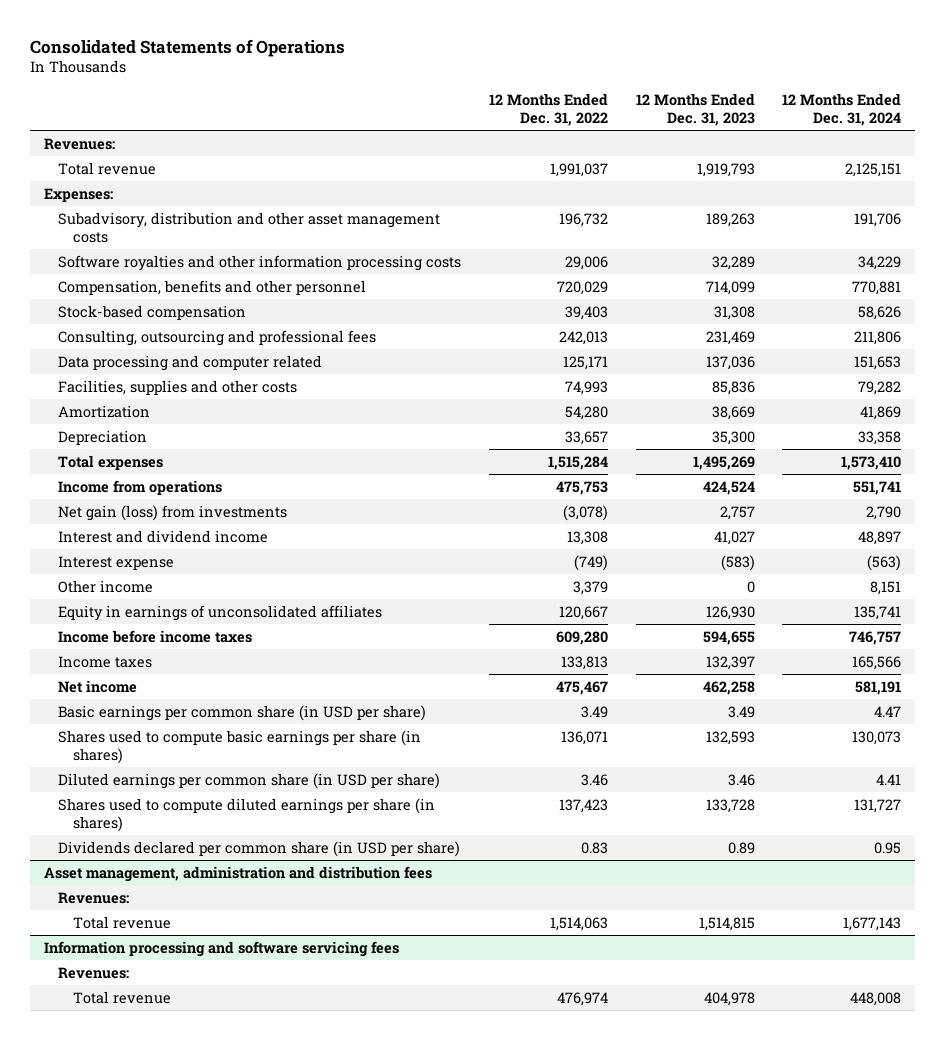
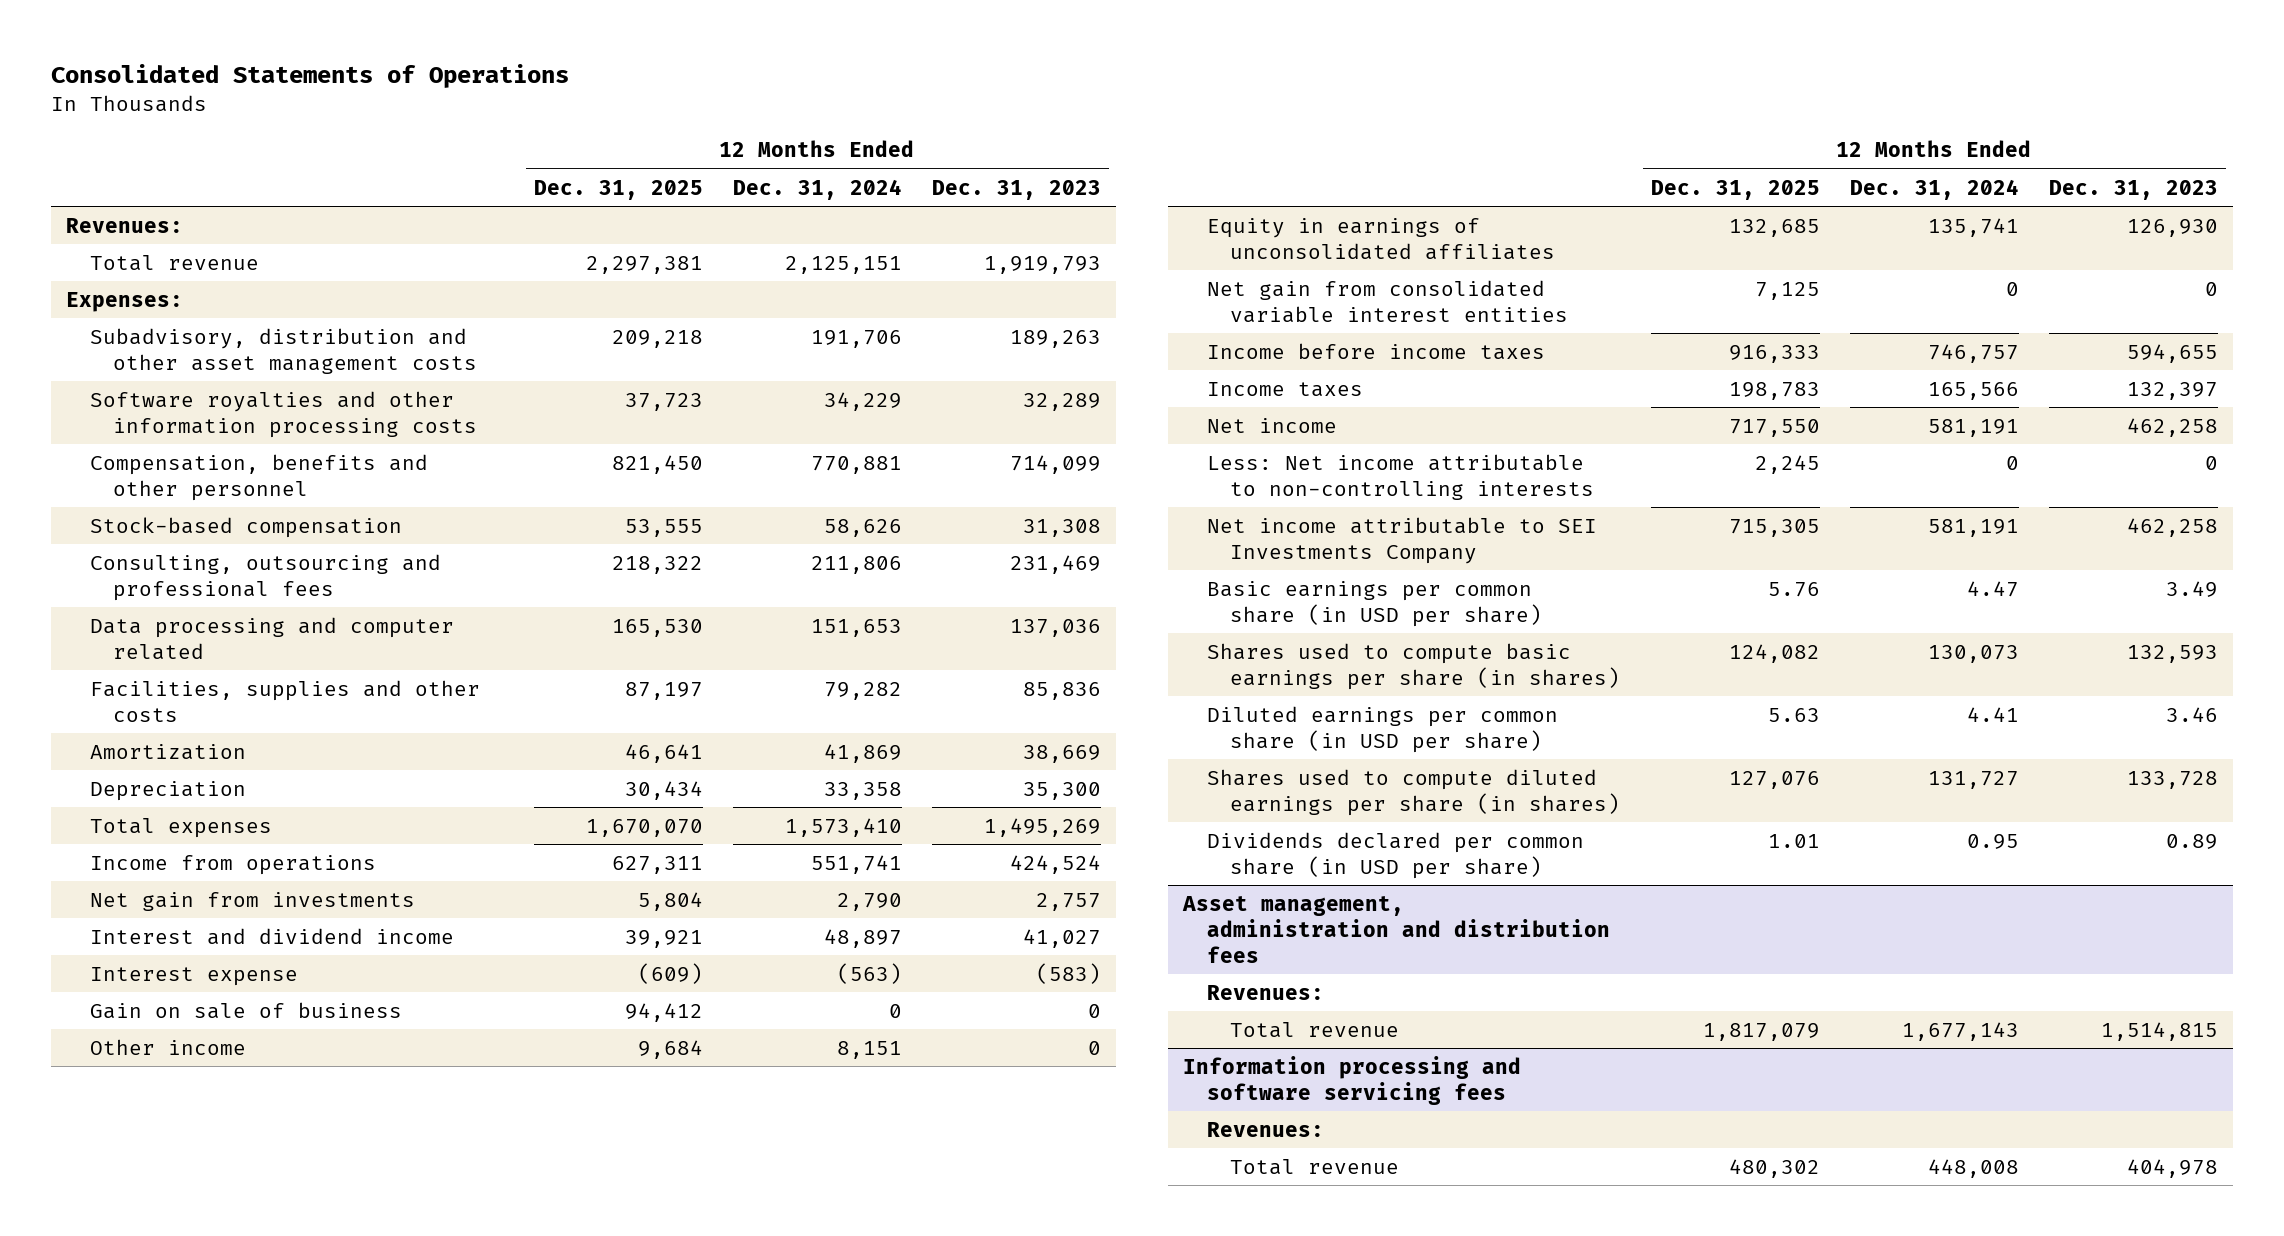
- | 12 Months Ended Dec. 31, 2022 | 12 Months Ended Dec. 31, 2023 | 12 Months Ended Dec. 31, 2024
+ | 12 Months Ended Dec. 31, 2025 | 12 Months Ended Dec. 31, 2024 | 12 Months Ended Dec. 31, 2023
- Net gain (loss) from investments | (3,078) | 2,757 | 2,790
+ Net gain from investments | 5,804 | 2,790 | 2,757
+ Gain on sale of business | 94,412 | 0 | 0
+ Net gain from consolidated variable interest entities | 7,125 | 0 | 0
+ Less: Net income attributable to non-controlling interests | 2,245 | 0 | 0
+ Net income attributable to SEI Investments Company | 715,305 | 581,191 | 462,258

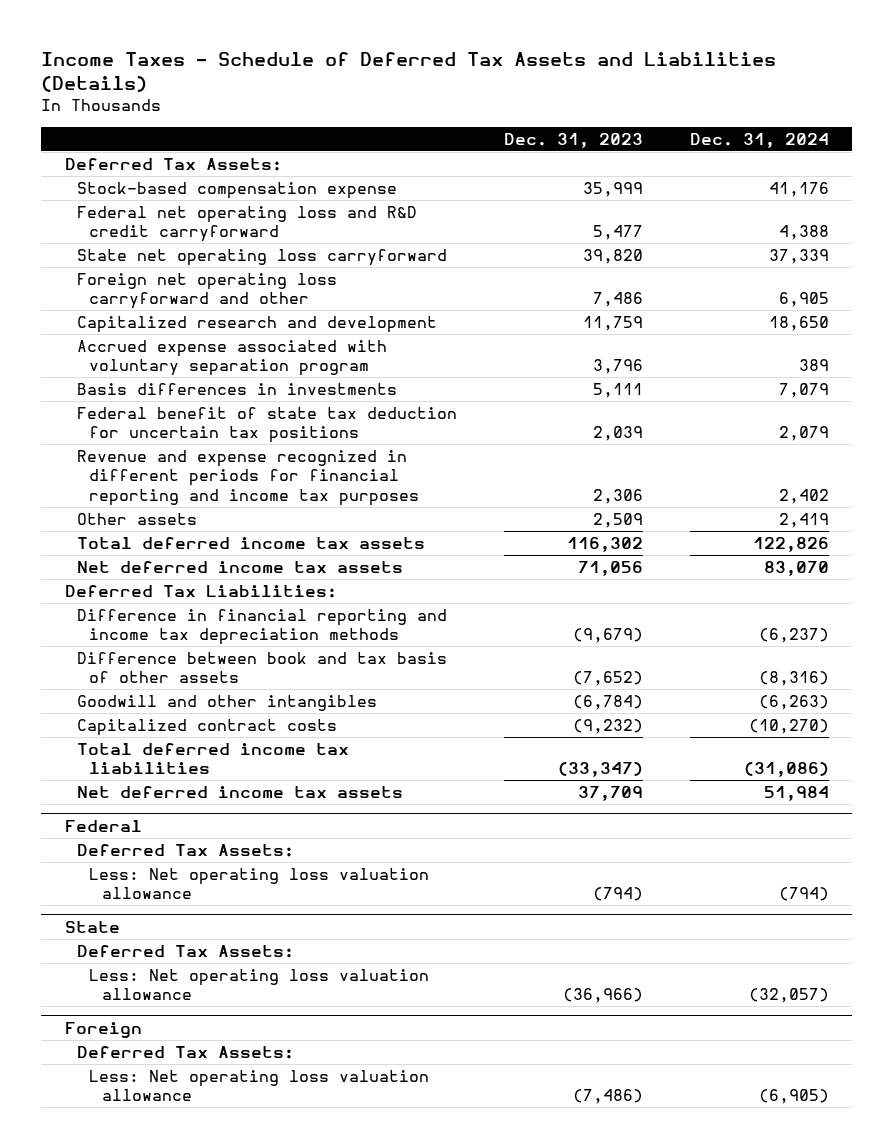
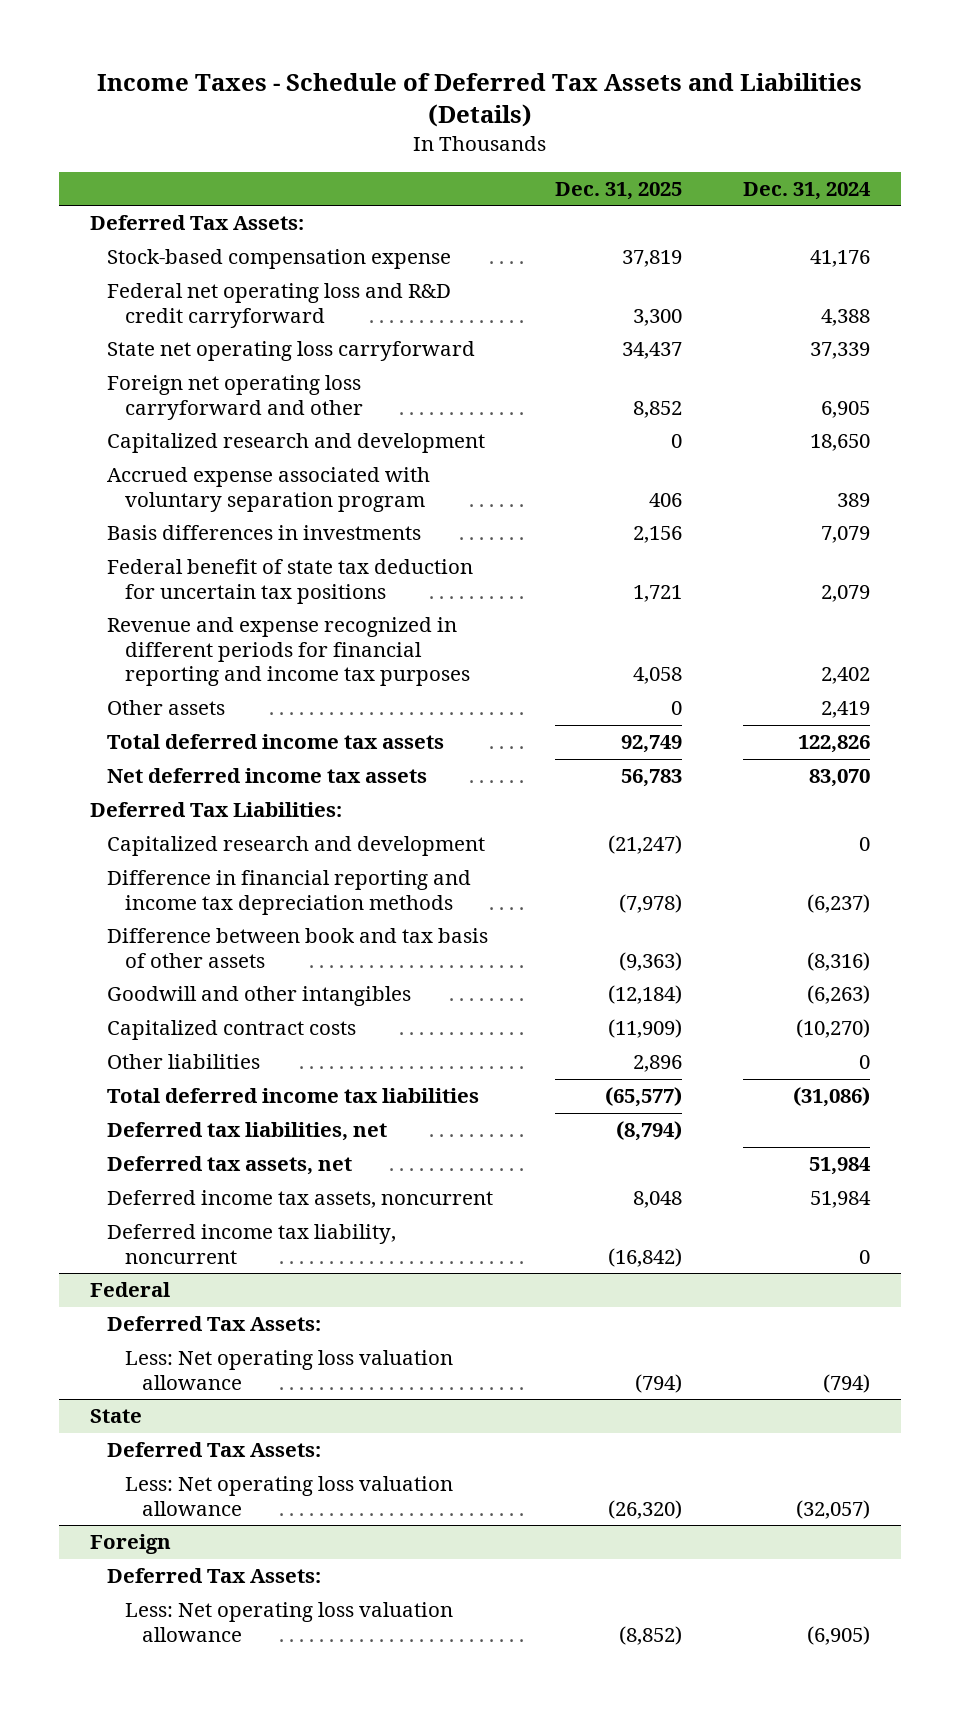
- | Dec. 31, 2023 | Dec. 31, 2024
+ | Dec. 31, 2025 | Dec. 31, 2024
+ Capitalized research and development | (21,247) | 0
+ Other liabilities | 2,896 | 0
- Net deferred income tax assets | 37,709 | 51,984
+ Deferred tax liabilities, net | (8,794) |
+ Deferred tax assets, net | | 51,984
+ Deferred income tax assets, noncurrent | 8,048 | 51,984
+ Deferred income tax liability, noncurrent | (16,842) | 0

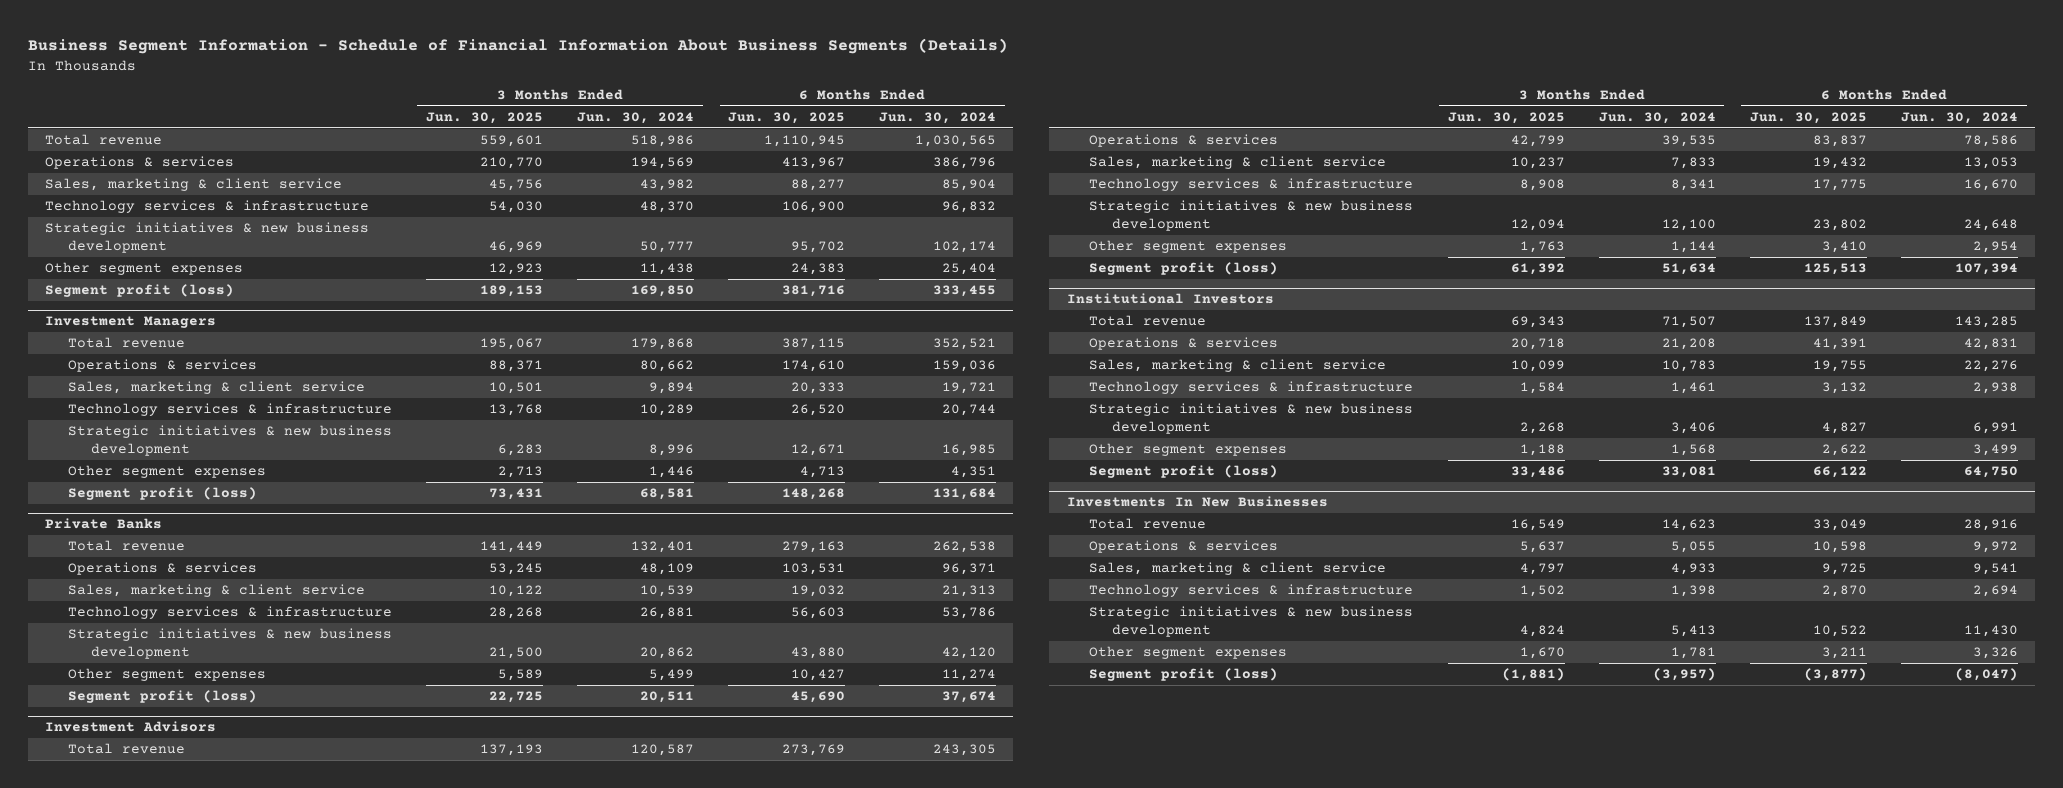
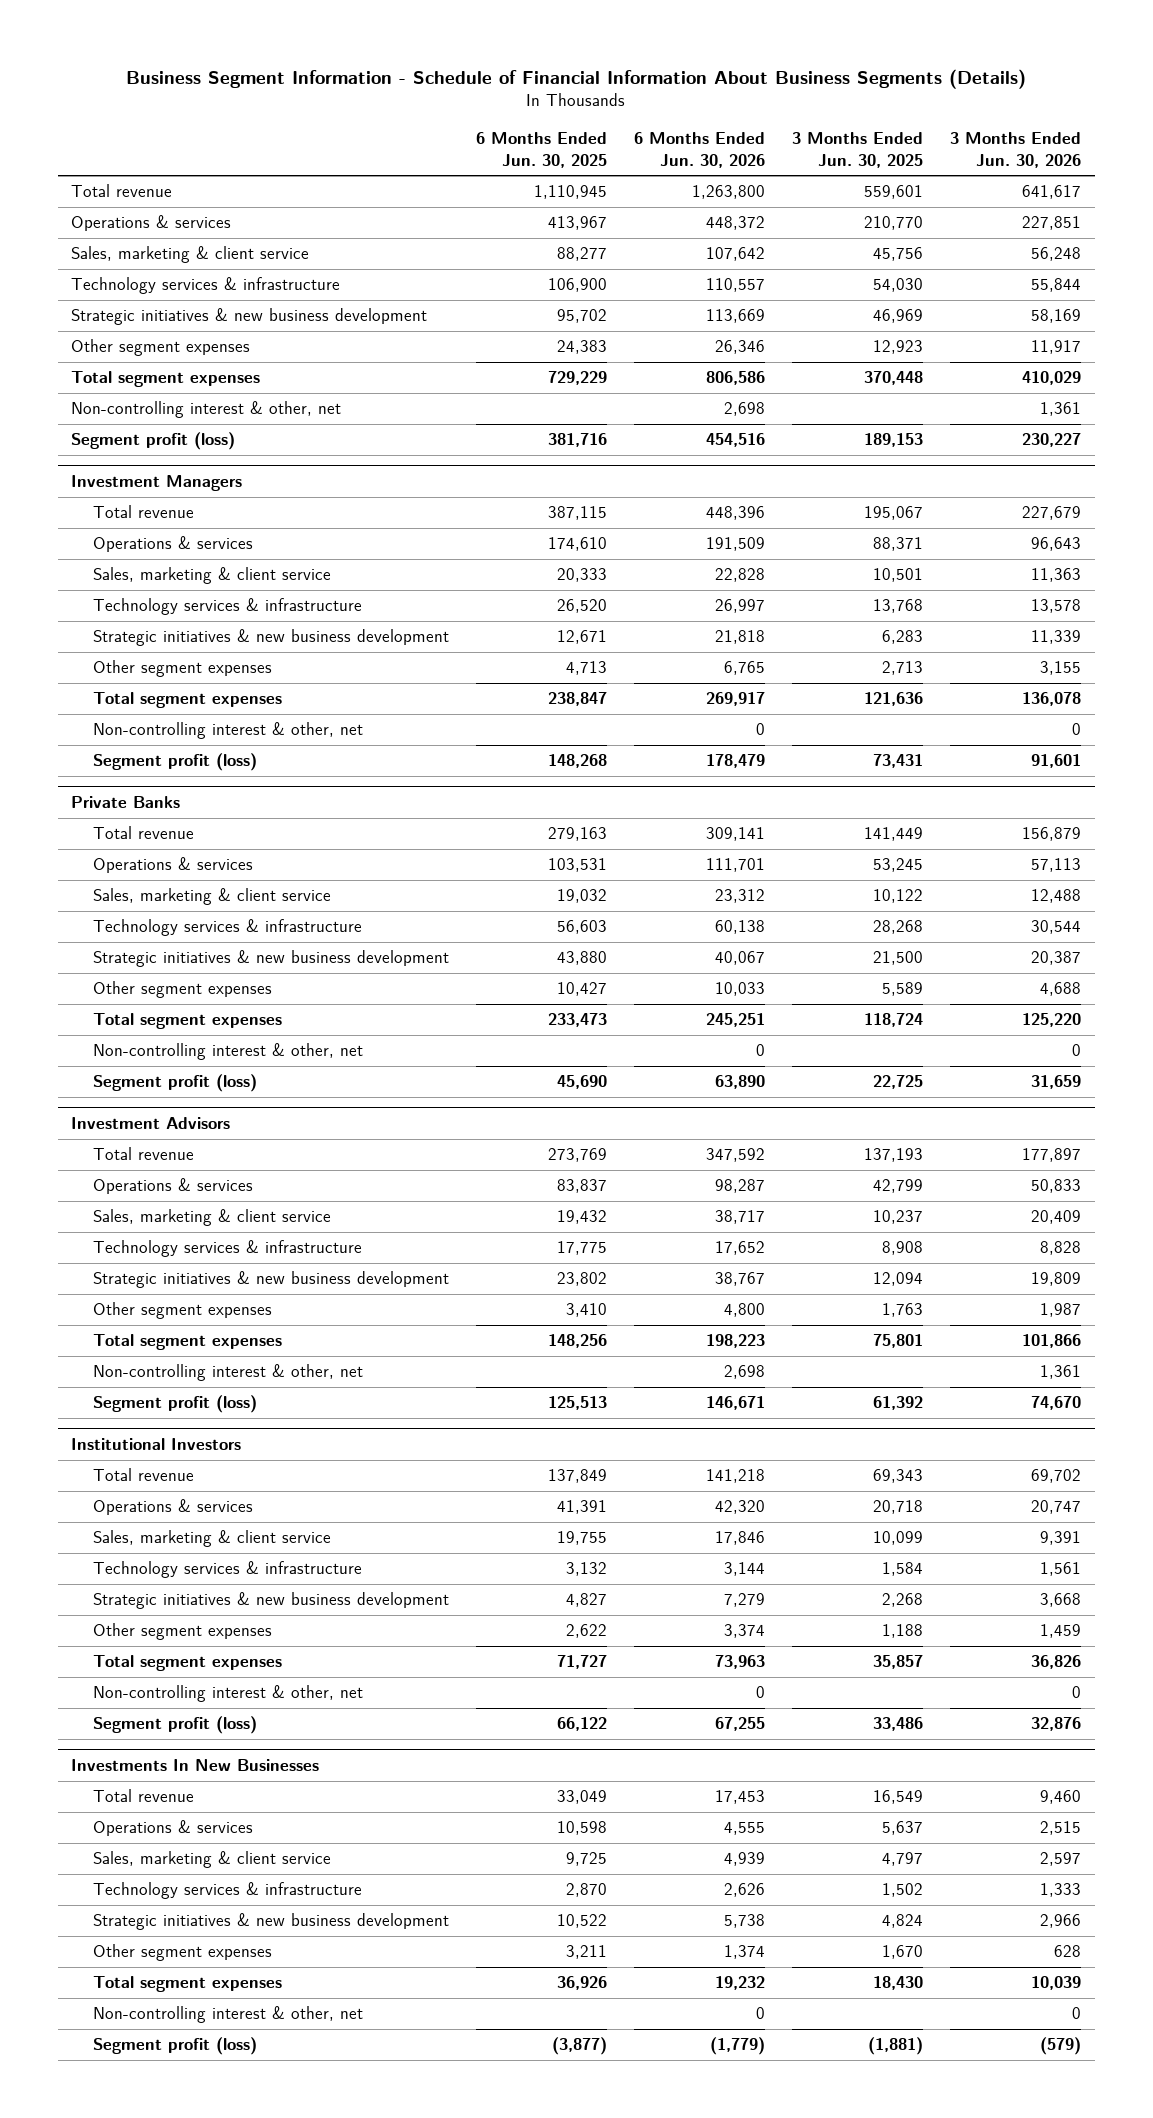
- | 3 Months Ended Jun. 30, 2025 | 3 Months Ended Jun. 30, 2024 | 6 Months Ended Jun. 30, 2025 | 6 Months Ended Jun. 30, 2024
+ | 6 Months Ended Jun. 30, 2025 | 6 Months Ended Jun. 30, 2026 | 3 Months Ended Jun. 30, 2025 | 3 Months Ended Jun. 30, 2026
+ Total segment expenses | 729,229 | 806,586 | 370,448 | 410,029
+ Non-controlling interest & other, net | | 2,698 | | 1,361
@ Investment Managers
+ Total segment expenses | 238,847 | 269,917 | 121,636 | 136,078
+ Non-controlling interest & other, net | | 0 | | 0
@ Private Banks
+ Total segment expenses | 233,473 | 245,251 | 118,724 | 125,220
+ Non-controlling interest & other, net | | 0 | | 0
@ Investment Advisors
+ Total segment expenses | 148,256 | 198,223 | 75,801 | 101,866
+ Non-controlling interest & other, net | | 2,698 | | 1,361
@ Institutional Investors
+ Total segment expenses | 71,727 | 73,963 | 35,857 | 36,826
+ Non-controlling interest & other, net | | 0 | | 0
@ Investments In New Businesses
+ Total segment expenses | 36,926 | 19,232 | 18,430 | 10,039
+ Non-controlling interest & other, net | | 0 | | 0

